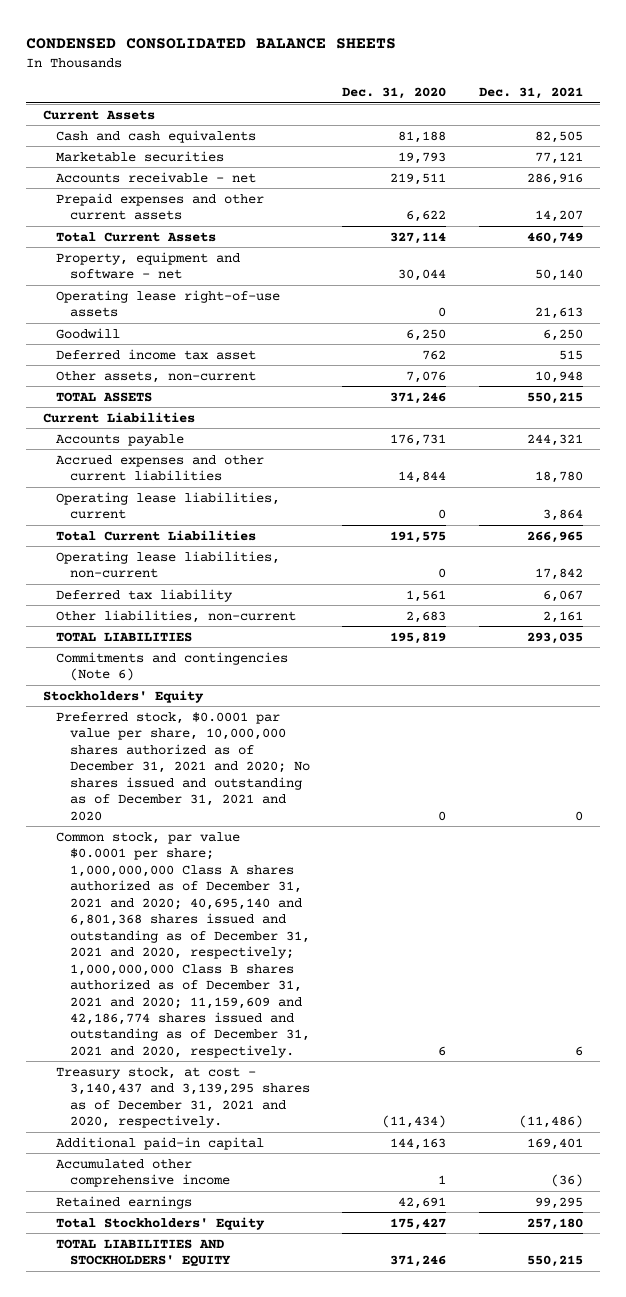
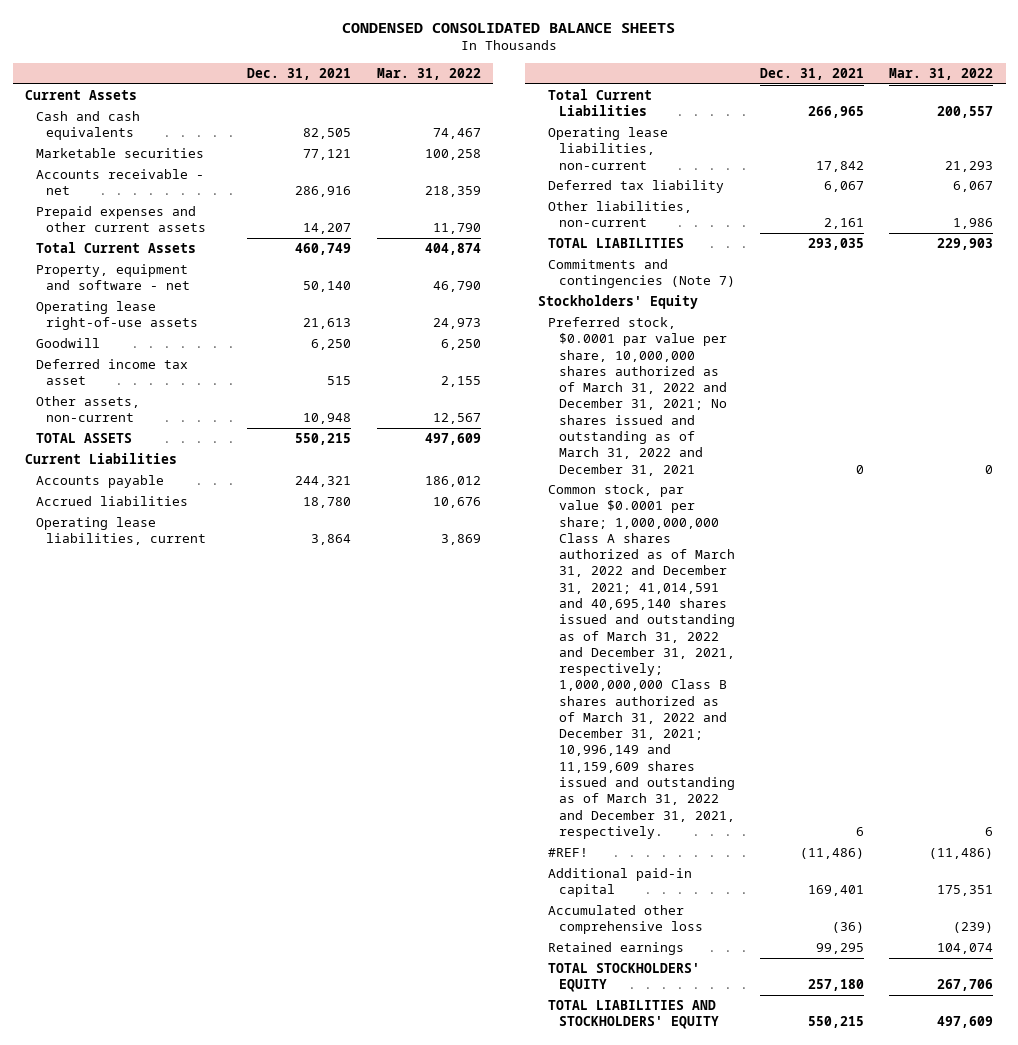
- | Dec. 31, 2020 | Dec. 31, 2021
+ | Dec. 31, 2021 | Mar. 31, 2022
- Accrued expenses and other current liabilities | 14,844 | 18,780
+ Accrued liabilities | 18,780 | 10,676
- Commitments and contingencies (Note 6)
+ Commitments and contingencies (Note 7)
- Preferred stock, $0.0001 par value per share, 10,000,000 shares authorized as of December 31, 2021 and 2020; No shares issued and outstanding as of December 31, 2021 and 2020 | 0 | 0
- Common stock, par value $0.0001 per share; 1,000,000,000 Class A shares authorized as of December 31, 2021 and 2020; 40,695,140 and 6,801,368 shares issued and outstanding as of December 31, 2021 and 2020, respectively; 1,000,000,000 Class B shares authorized as of December 31, 2021 and 2020; 11,159,609 and 42,186,774 shares issued and outstanding as of December 31, 2021 and 2020, respectively. | 6 | 6
- Treasury stock, at cost - 3,140,437 and 3,139,295 shares as of December 31, 2021 and 2020, respectively. | (11,434) | (11,486)
+ Preferred stock, $0.0001 par value per share, 10,000,000 shares authorized as of March 31, 2022 and December 31, 2021; No shares issued and outstanding as of March 31, 2022 and December 31, 2021 | 0 | 0
+ Common stock, par value $0.0001 per share; 1,000,000,000 Class A shares authorized as of March 31, 2022 and December 31, 2021; 41,014,591 and 40,695,140 shares issued and outstanding as of March 31, 2022 and December 31, 2021, respectively; 1,000,000,000 Class B shares authorized as of March 31, 2022 and December 31, 2021; 10,996,149 and 11,159,609 shares issued and outstanding as of March 31, 2022 and December 31, 2021, respectively. | 6 | 6
+ #REF! | (11,486) | (11,486)
- Accumulated other comprehensive income | 1 | (36)
+ Accumulated other comprehensive loss | (36) | (239)
- Total Stockholders' Equity | 175,427 | 257,180
+ TOTAL STOCKHOLDERS' EQUITY | 257,180 | 267,706

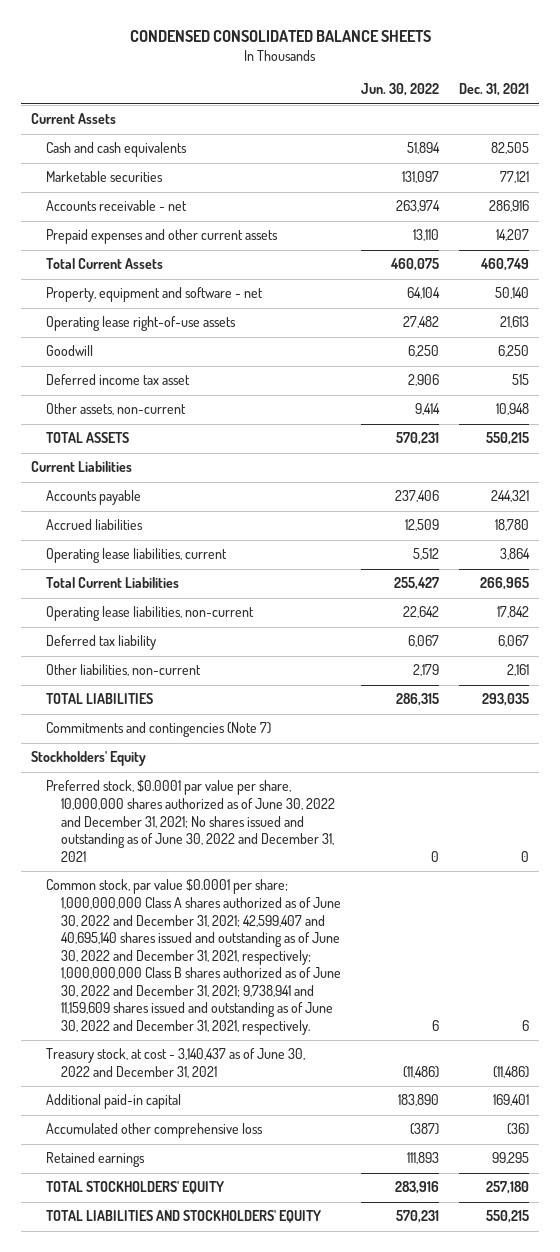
- | Dec. 31, 2021 | Mar. 31, 2022
+ | Jun. 30, 2022 | Dec. 31, 2021
- Preferred stock, $0.0001 par value per share, 10,000,000 shares authorized as of March 31, 2022 and December 31, 2021; No shares issued and outstanding as of March 31, 2022 and December 31, 2021 | 0 | 0
- Common stock, par value $0.0001 per share; 1,000,000,000 Class A shares authorized as of March 31, 2022 and December 31, 2021; 41,014,591 and 40,695,140 shares issued and outstanding as of March 31, 2022 and December 31, 2021, respectively; 1,000,000,000 Class B shares authorized as of March 31, 2022 and December 31, 2021; 10,996,149 and 11,159,609 shares issued and outstanding as of March 31, 2022 and December 31, 2021, respectively. | 6 | 6
- #REF! | (11,486) | (11,486)
+ Preferred stock, $0.0001 par value per share, 10,000,000 shares authorized as of June 30, 2022 and December 31, 2021; No shares issued and outstanding as of June 30, 2022 and December 31, 2021 | 0 | 0
+ Common stock, par value $0.0001 per share; 1,000,000,000 Class A shares authorized as of June 30, 2022 and December 31, 2021; 42,599,407 and 40,695,140 shares issued and outstanding as of June 30, 2022 and December 31, 2021, respectively; 1,000,000,000 Class B shares authorized as of June 30, 2022 and December 31, 2021; 9,738,941 and 11,159,609 shares issued and outstanding as of June 30, 2022 and December 31, 2021, respectively. | 6 | 6
+ Treasury stock, at cost - 3,140,437 as of June 30, 2022 and December 31, 2021 | (11,486) | (11,486)

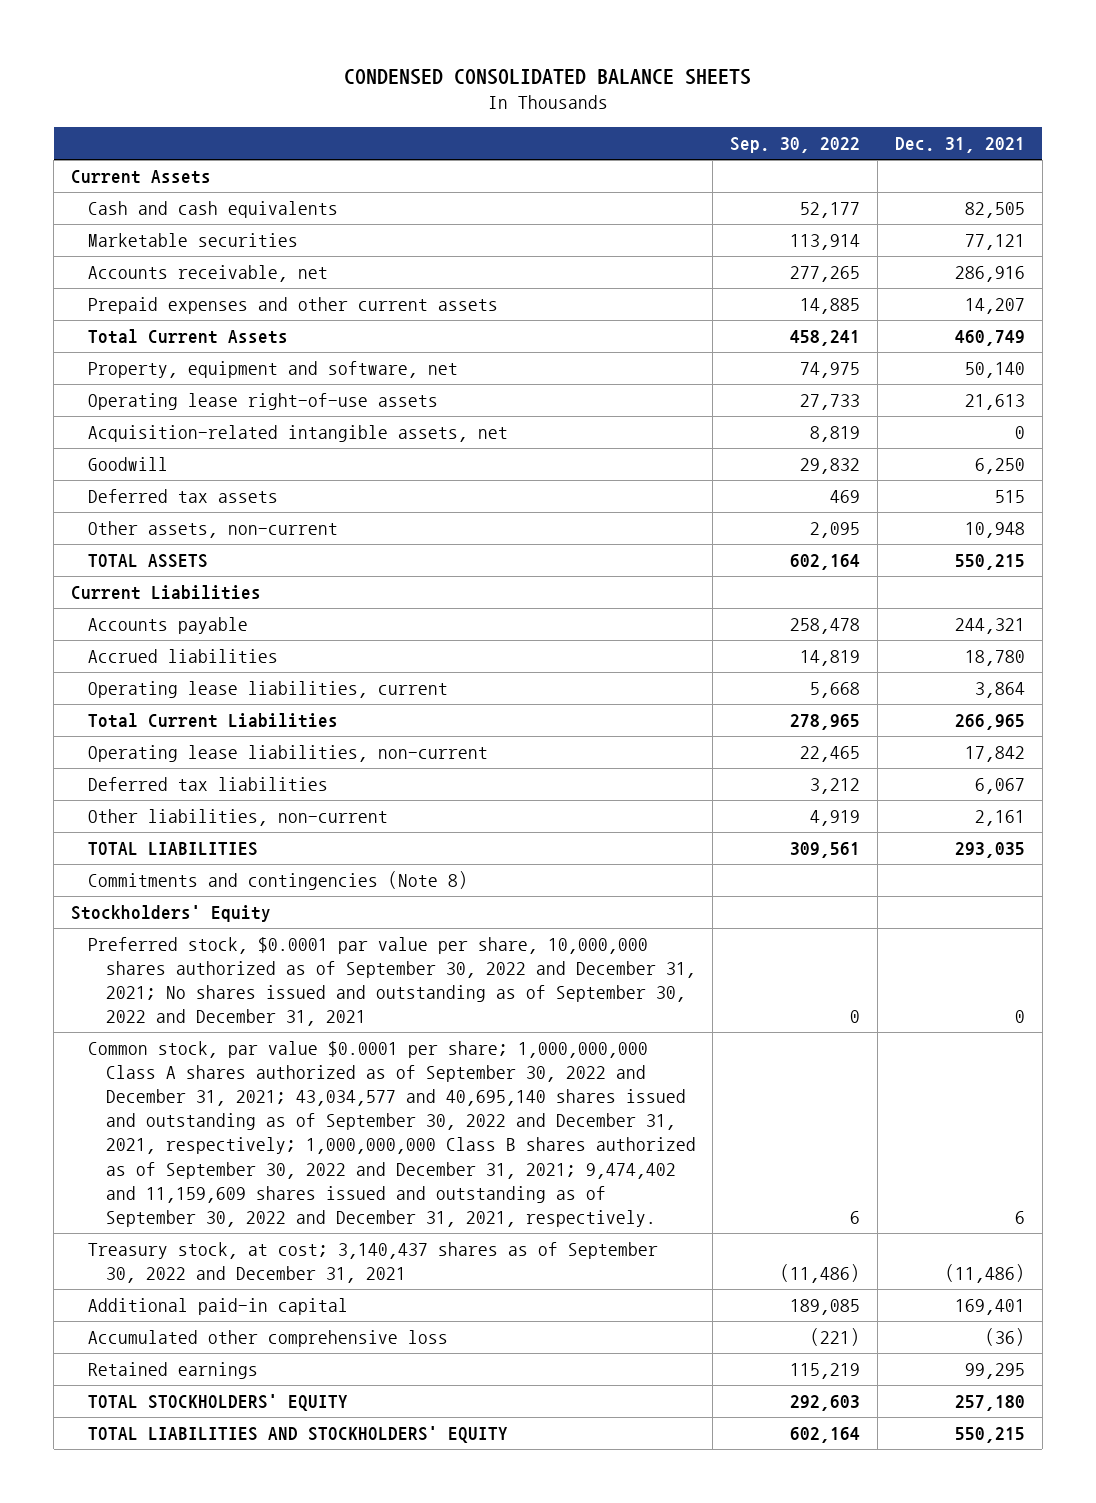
- | Jun. 30, 2022 | Dec. 31, 2021
+ | Sep. 30, 2022 | Dec. 31, 2021
- Accounts receivable - net | 263,974 | 286,916
+ Accounts receivable, net | 277,265 | 286,916
- Property, equipment and software - net | 64,104 | 50,140
+ Property, equipment and software, net | 74,975 | 50,140
+ Acquisition-related intangible assets, net | 8,819 | 0
- Deferred income tax asset | 2,906 | 515
+ Deferred tax assets | 469 | 515
- Deferred tax liability | 6,067 | 6,067
+ Deferred tax liabilities | 3,212 | 6,067
- Commitments and contingencies (Note 7)
+ Commitments and contingencies (Note 8)
- Preferred stock, $0.0001 par value per share, 10,000,000 shares authorized as of June 30, 2022 and December 31, 2021; No shares issued and outstanding as of June 30, 2022 and December 31, 2021 | 0 | 0
- Common stock, par value $0.0001 per share; 1,000,000,000 Class A shares authorized as of June 30, 2022 and December 31, 2021; 42,599,407 and 40,695,140 shares issued and outstanding as of June 30, 2022 and December 31, 2021, respectively; 1,000,000,000 Class B shares authorized as of June 30, 2022 and December 31, 2021; 9,738,941 and 11,159,609 shares issued and outstanding as of June 30, 2022 and December 31, 2021, respectively. | 6 | 6
- Treasury stock, at cost - 3,140,437 as of June 30, 2022 and December 31, 2021 | (11,486) | (11,486)
+ Preferred stock, $0.0001 par value per share, 10,000,000 shares authorized as of September 30, 2022 and December 31, 2021; No shares issued and outstanding as of September 30, 2022 and December 31, 2021 | 0 | 0
+ Common stock, par value $0.0001 per share; 1,000,000,000 Class A shares authorized as of September 30, 2022 and December 31, 2021; 43,034,577 and 40,695,140 shares issued and outstanding as of September 30, 2022 and December 31, 2021, respectively; 1,000,000,000 Class B shares authorized as of September 30, 2022 and December 31, 2021; 9,474,402 and 11,159,609 shares issued and outstanding as of September 30, 2022 and December 31, 2021, respectively. | 6 | 6
+ Treasury stock, at cost; 3,140,437 shares as of September 30, 2022 and December 31, 2021 | (11,486) | (11,486)

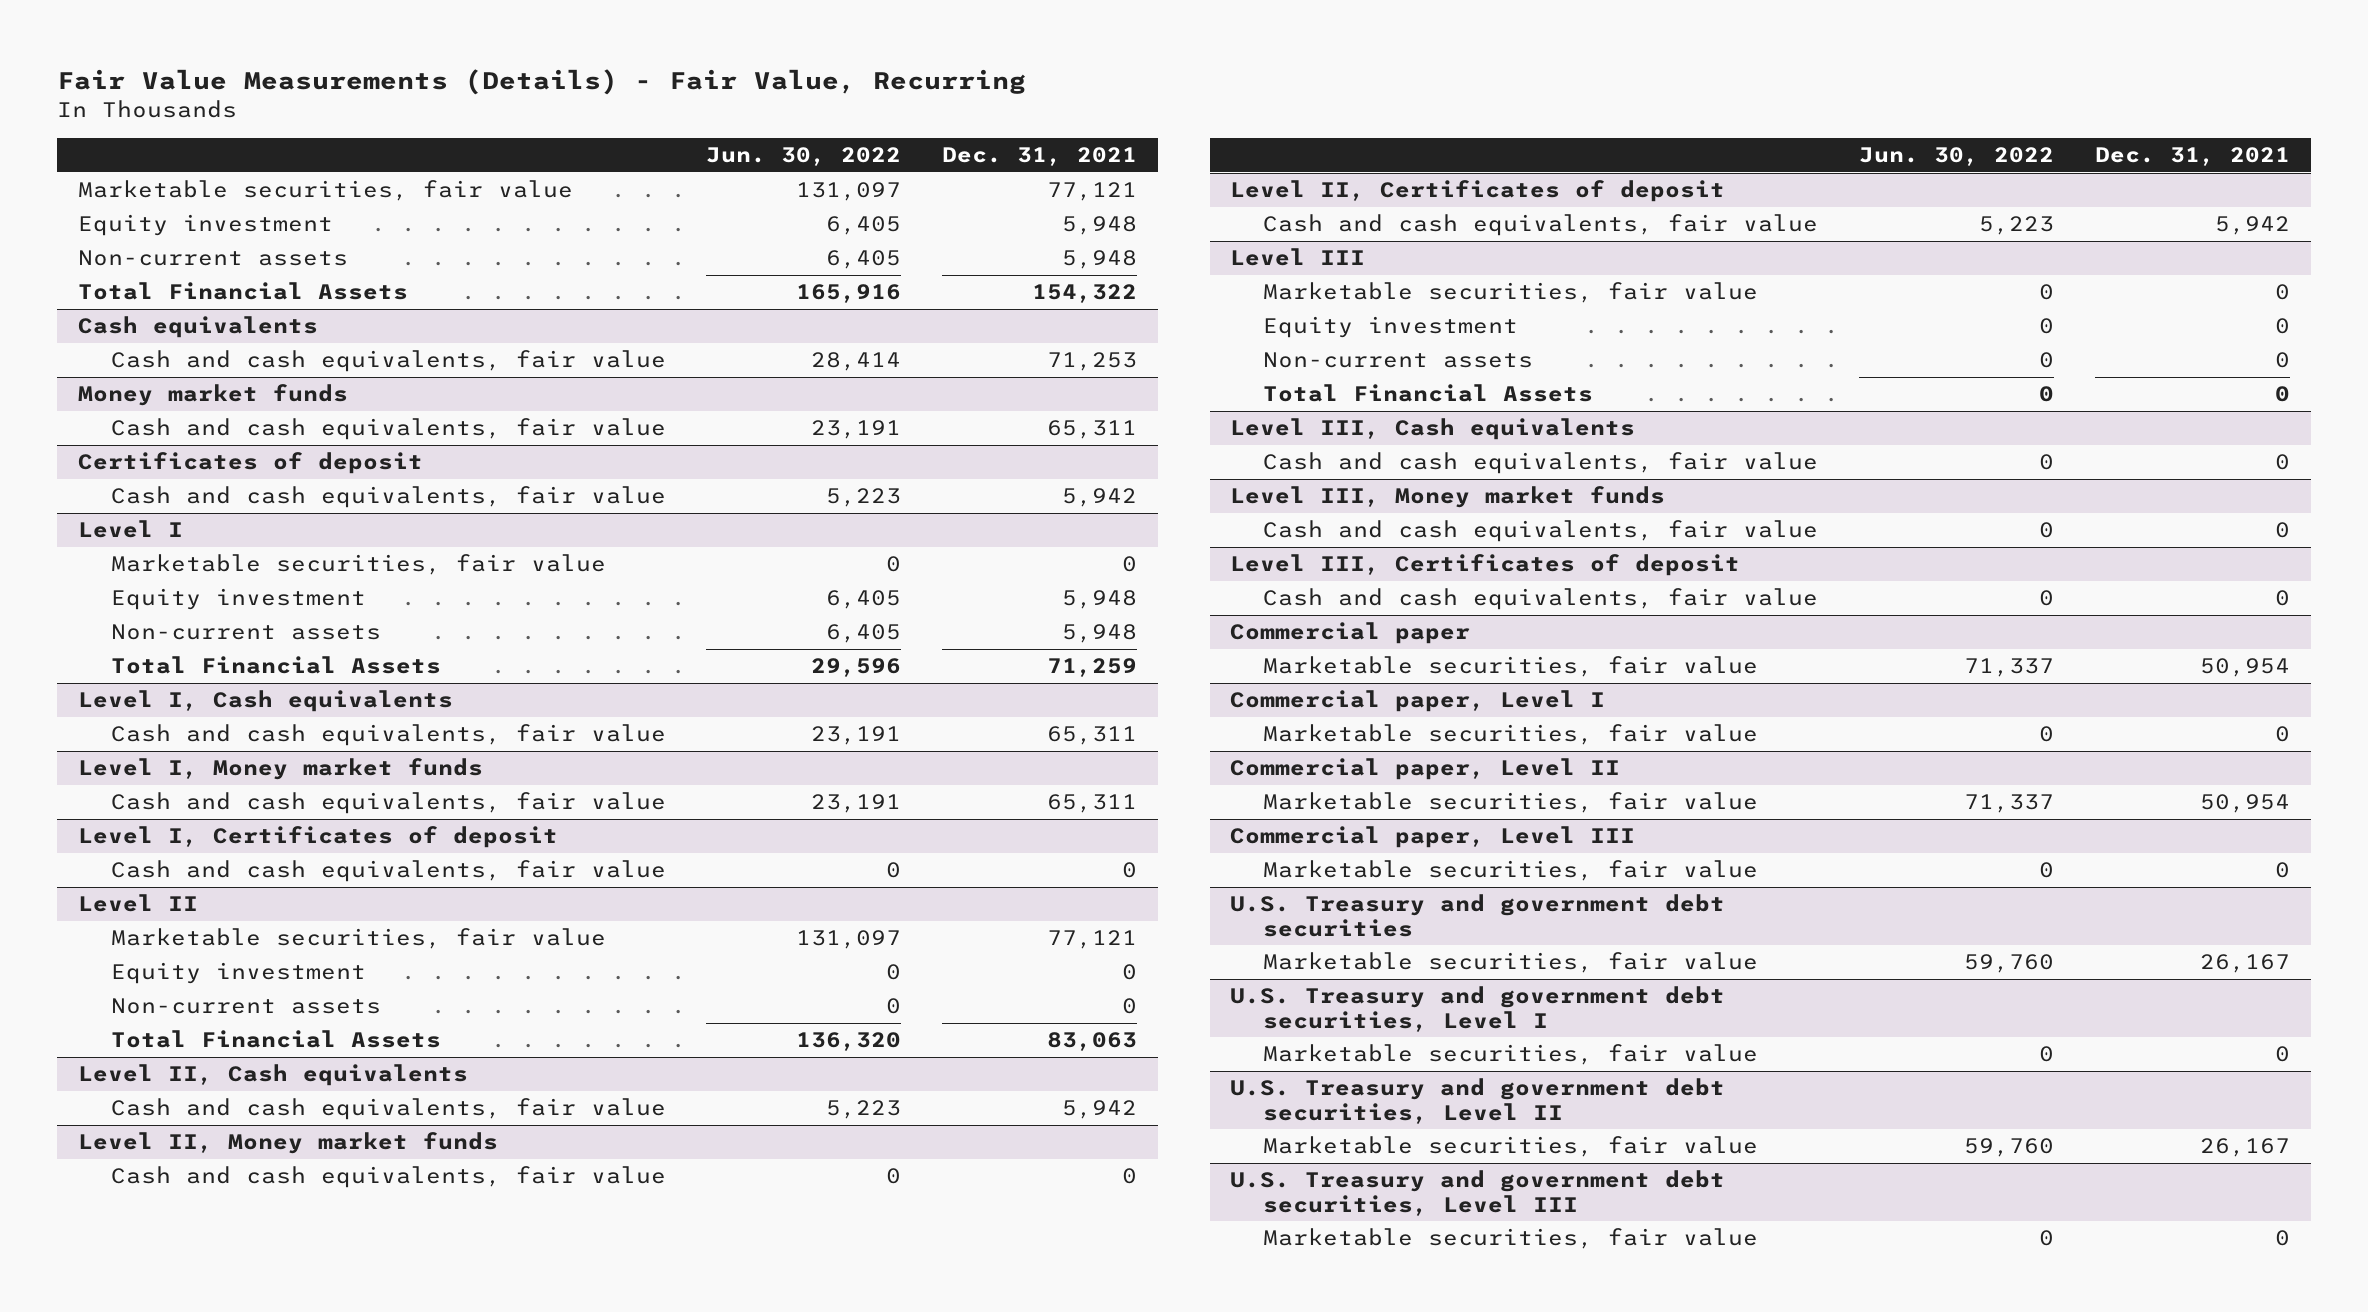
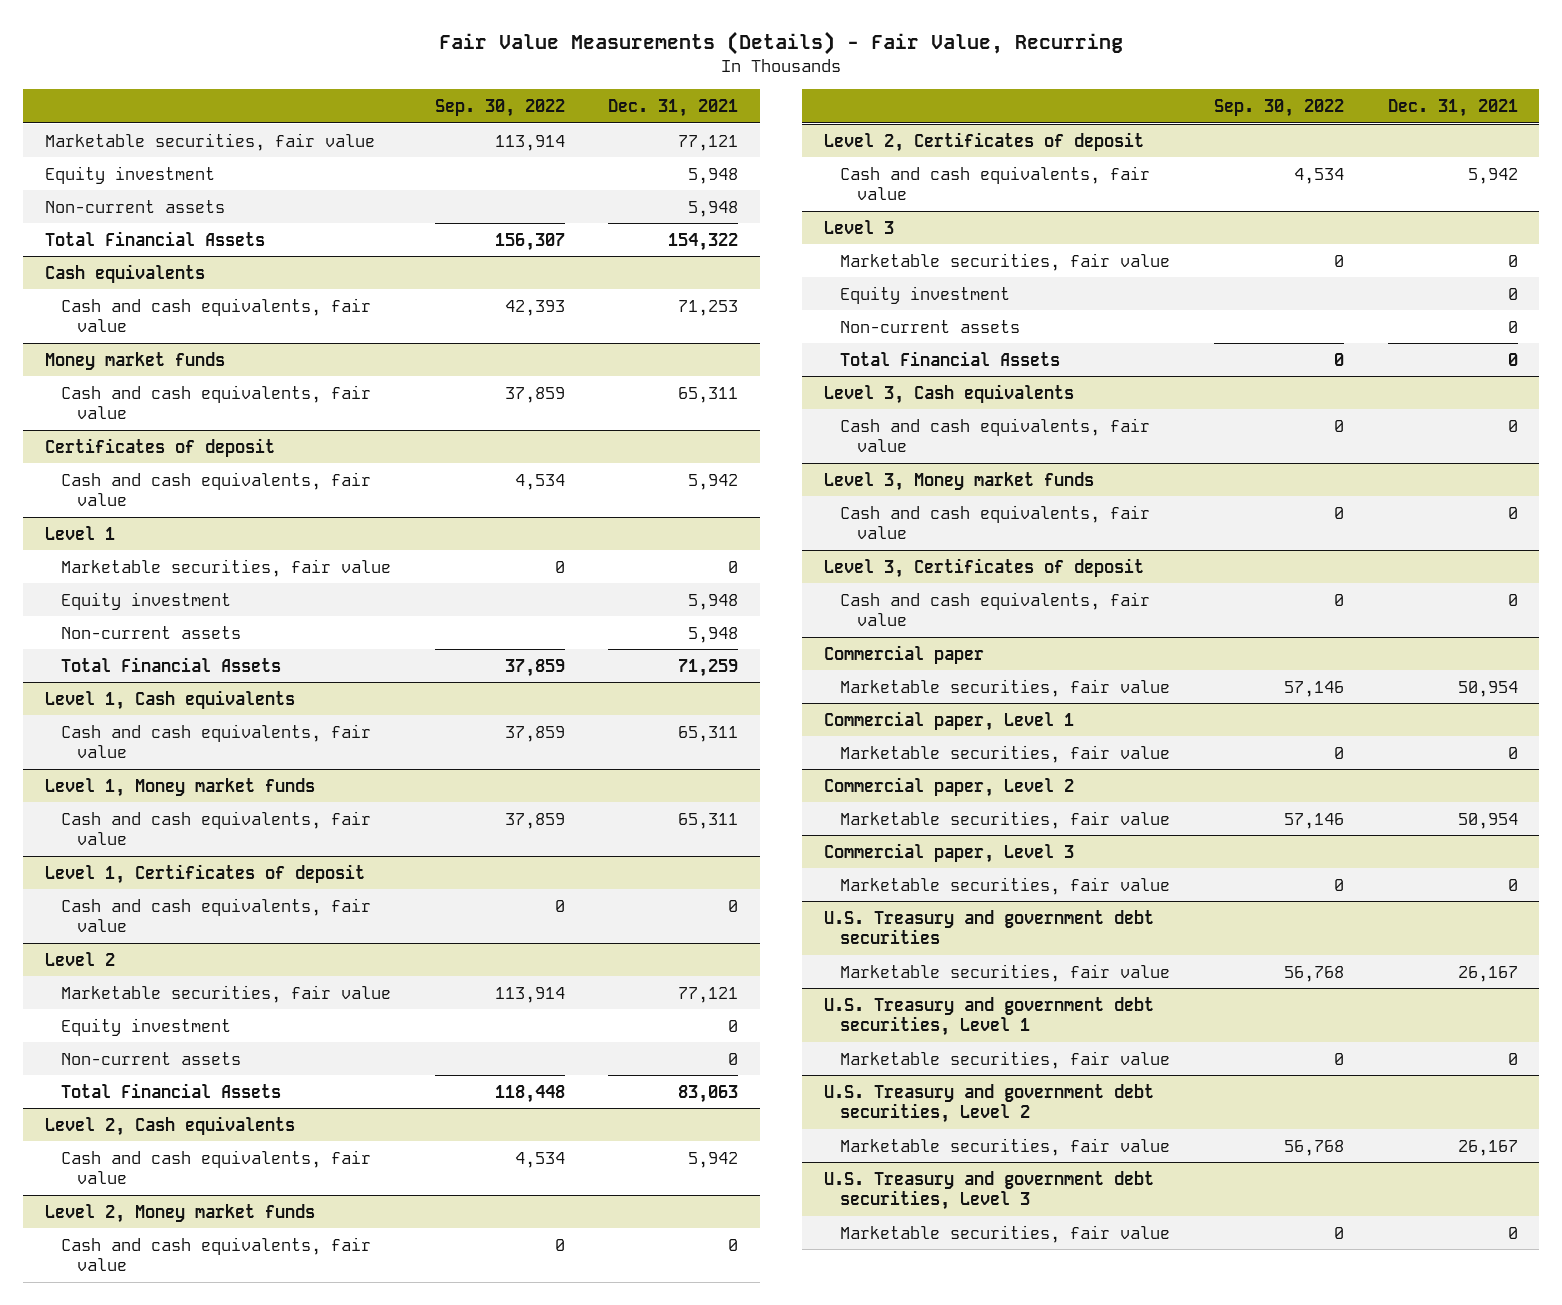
- | Jun. 30, 2022 | Dec. 31, 2021
+ | Sep. 30, 2022 | Dec. 31, 2021
- Level I
+ Level 1
- Level I, Cash equivalents
+ Level 1, Cash equivalents
- Level I, Money market funds
+ Level 1, Money market funds
- Level I, Certificates of deposit
+ Level 1, Certificates of deposit
- Level II
+ Level 2
- Level II, Cash equivalents
+ Level 2, Cash equivalents
- Level II, Money market funds
+ Level 2, Money market funds
- Level II, Certificates of deposit
+ Level 2, Certificates of deposit
- Level III
+ Level 3
- Level III, Cash equivalents
+ Level 3, Cash equivalents
- Level III, Money market funds
+ Level 3, Money market funds
- Level III, Certificates of deposit
+ Level 3, Certificates of deposit
- Commercial paper, Level I
+ Commercial paper, Level 1
- Commercial paper, Level II
+ Commercial paper, Level 2
- Commercial paper, Level III
+ Commercial paper, Level 3
- U.S. Treasury and government debt securities, Level I
+ U.S. Treasury and government debt securities, Level 1
- U.S. Treasury and government debt securities, Level II
+ U.S. Treasury and government debt securities, Level 2
- U.S. Treasury and government debt securities, Level III
+ U.S. Treasury and government debt securities, Level 3

